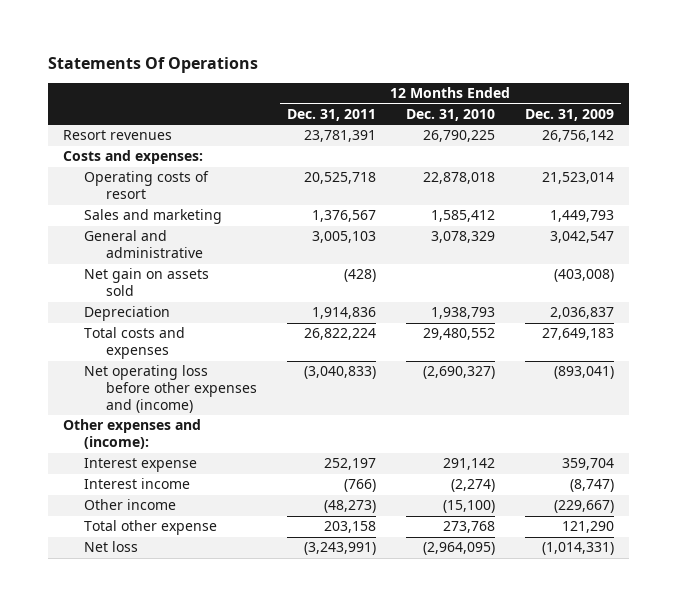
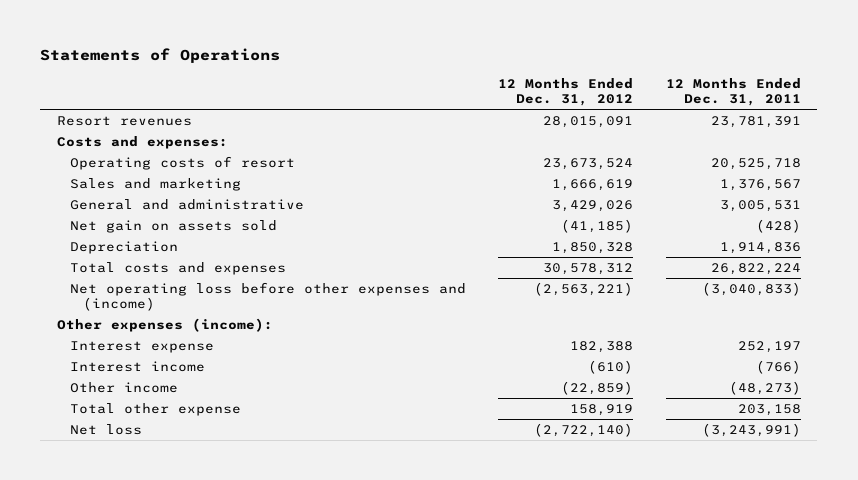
- Statements Of Operations
+ Statements of Operations
- | 12 Months Ended Dec. 31, 2011 | 12 Months Ended Dec. 31, 2010 | 12 Months Ended Dec. 31, 2009
+ | 12 Months Ended Dec. 31, 2012 | 12 Months Ended Dec. 31, 2011
- General and administrative | 3,005,103 | 3,078,329 | 3,042,547
+ General and administrative | 3,429,026 | 3,005,531
- Other expenses and (income):
+ Other expenses (income):

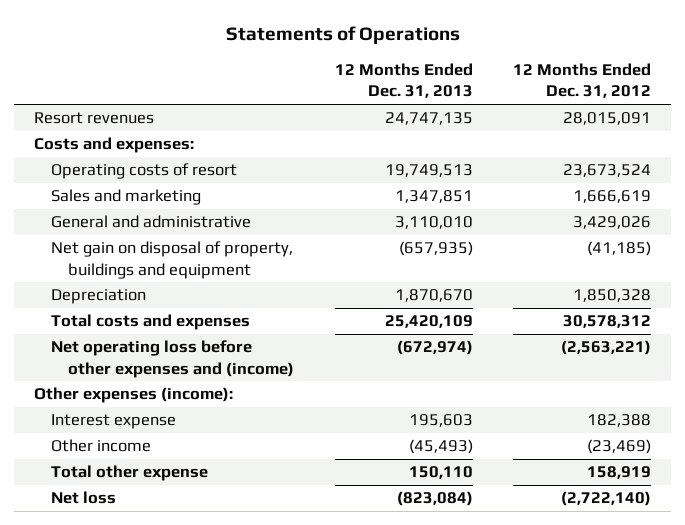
- | 12 Months Ended Dec. 31, 2012 | 12 Months Ended Dec. 31, 2011
+ | 12 Months Ended Dec. 31, 2013 | 12 Months Ended Dec. 31, 2012
- Net gain on assets sold | (41,185) | (428)
+ Net gain on disposal of property, buildings and equipment | (657,935) | (41,185)
- Interest income | (610) | (766)
- Other income | (22,859) | (48,273)
+ Other income | (45,493) | (23,469)

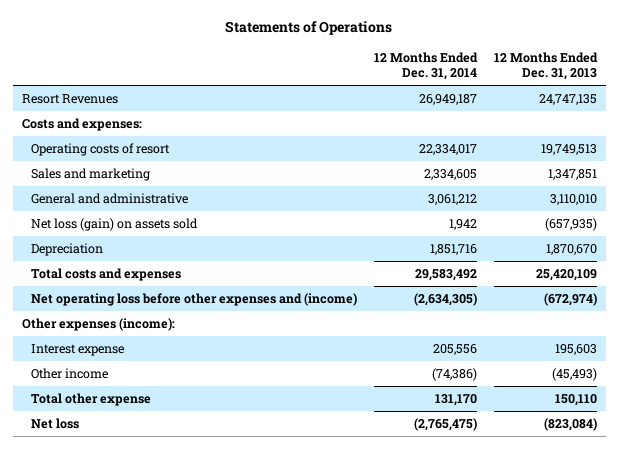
- | 12 Months Ended Dec. 31, 2013 | 12 Months Ended Dec. 31, 2012
+ | 12 Months Ended Dec. 31, 2014 | 12 Months Ended Dec. 31, 2013
- Resort revenues | 24,747,135 | 28,015,091
+ Resort Revenues | 26,949,187 | 24,747,135
- Net gain on disposal of property, buildings and equipment | (657,935) | (41,185)
+ Net loss (gain) on assets sold | 1,942 | (657,935)

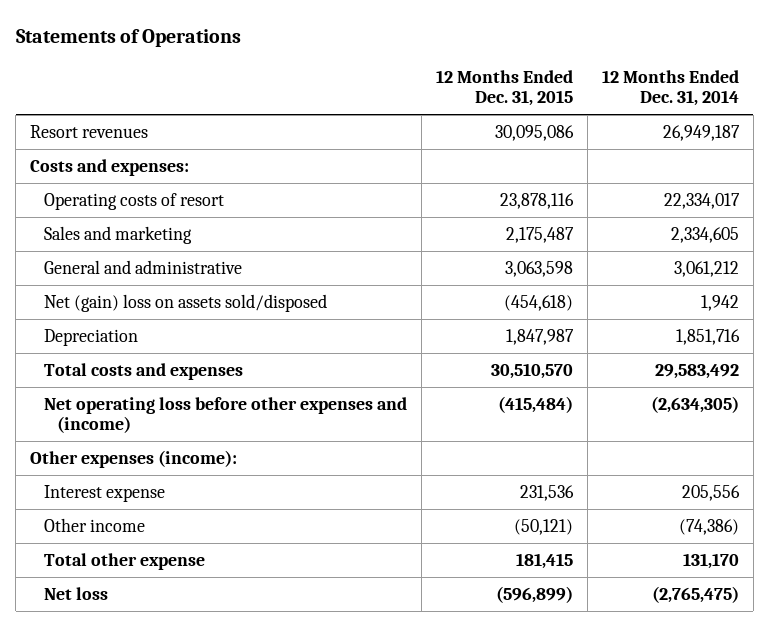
- | 12 Months Ended Dec. 31, 2014 | 12 Months Ended Dec. 31, 2013
+ | 12 Months Ended Dec. 31, 2015 | 12 Months Ended Dec. 31, 2014
- Resort Revenues | 26,949,187 | 24,747,135
+ Resort revenues | 30,095,086 | 26,949,187
- Net loss (gain) on assets sold | 1,942 | (657,935)
+ Net (gain) loss on assets sold/disposed | (454,618) | 1,942

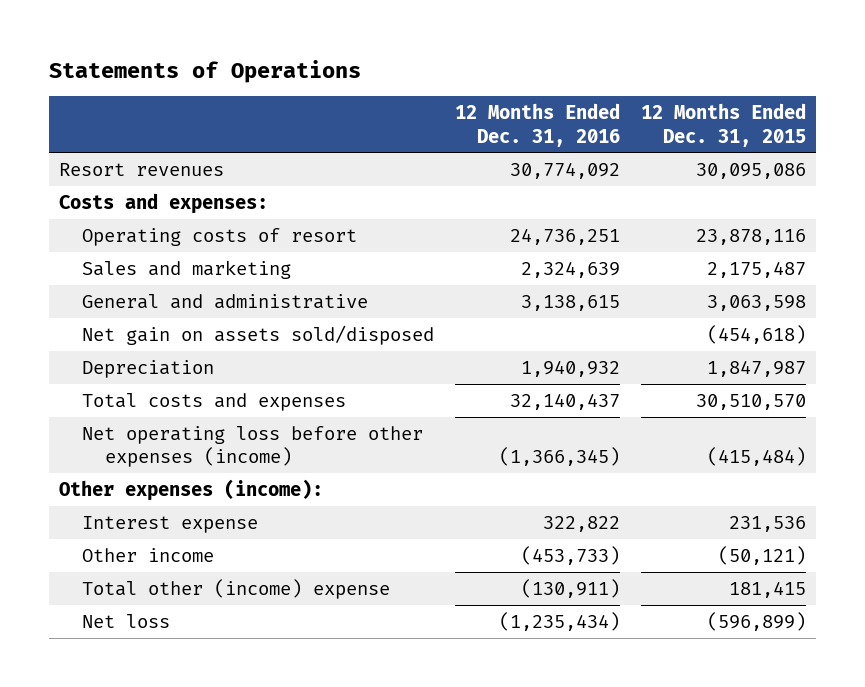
- | 12 Months Ended Dec. 31, 2015 | 12 Months Ended Dec. 31, 2014
+ | 12 Months Ended Dec. 31, 2016 | 12 Months Ended Dec. 31, 2015
- Net (gain) loss on assets sold/disposed | (454,618) | 1,942
+ Net gain on assets sold/disposed | | (454,618)
- Net operating loss before other expenses and (income) | (415,484) | (2,634,305)
+ Net operating loss before other expenses (income) | (1,366,345) | (415,484)
- Total other expense | 181,415 | 131,170
+ Total other (income) expense | (130,911) | 181,415

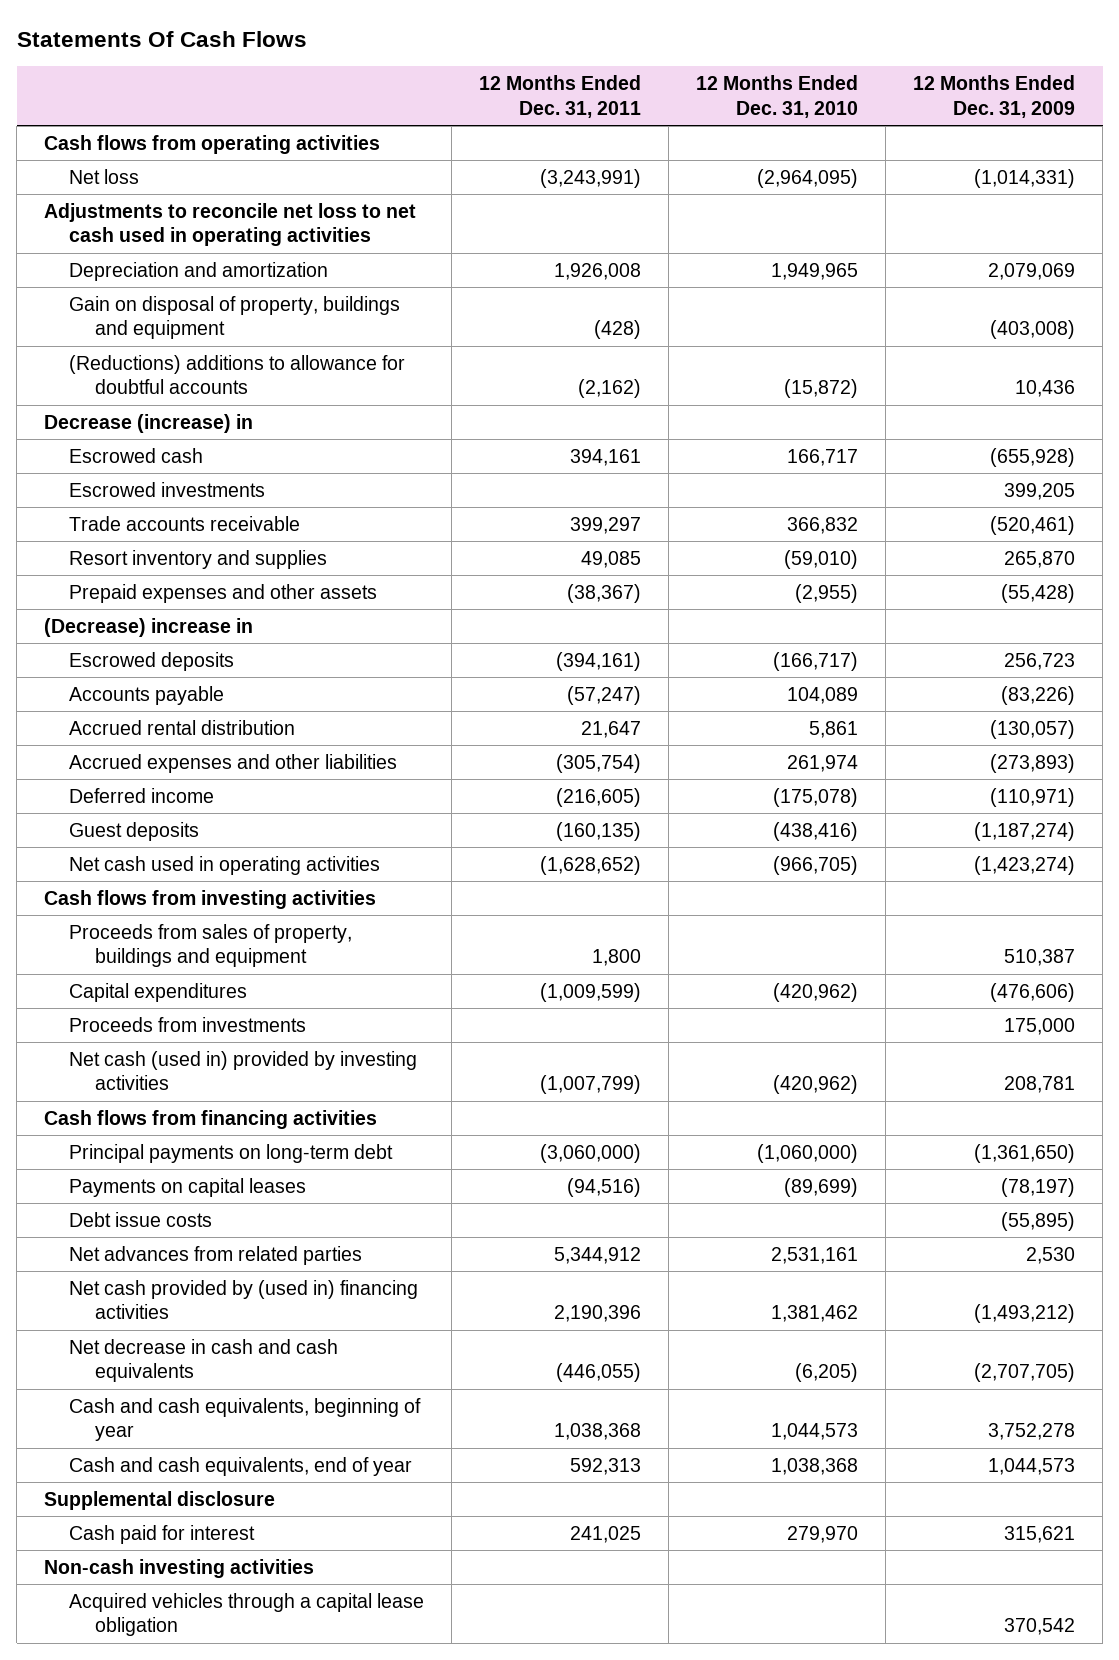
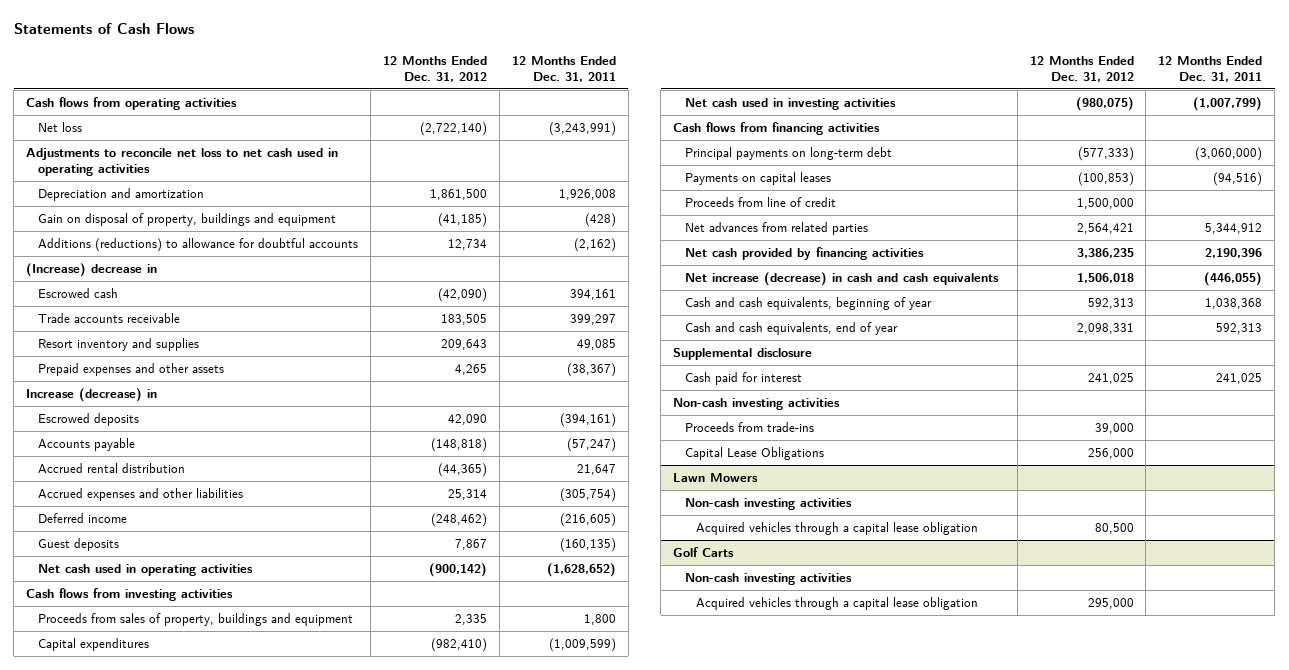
- Statements Of Cash Flows
+ Statements of Cash Flows
- | 12 Months Ended Dec. 31, 2011 | 12 Months Ended Dec. 31, 2010 | 12 Months Ended Dec. 31, 2009
+ | 12 Months Ended Dec. 31, 2012 | 12 Months Ended Dec. 31, 2011
- (Reductions) additions to allowance for doubtful accounts | (2,162) | (15,872) | 10,436
- Decrease (increase) in
+ Additions (reductions) to allowance for doubtful accounts | 12,734 | (2,162)
+ (Increase) decrease in
- Escrowed investments | | | 399,205
- (Decrease) increase in
+ Increase (decrease) in
- Proceeds from investments | | | 175,000
- Net cash (used in) provided by investing activities | (1,007,799) | (420,962) | 208,781
+ Net cash used in investing activities | (980,075) | (1,007,799)
- Debt issue costs | | | (55,895)
+ Proceeds from line of credit | 1,500,000 |
- Net cash provided by (used in) financing activities | 2,190,396 | 1,381,462 | (1,493,212)
- Net decrease in cash and cash equivalents | (446,055) | (6,205) | (2,707,705)
+ Net cash provided by financing activities | 3,386,235 | 2,190,396
+ Net increase (decrease) in cash and cash equivalents | 1,506,018 | (446,055)
+ Proceeds from trade-ins | 39,000 |
+ Capital Lease Obligations | 256,000 |
+ Lawn Mowers
+ Non-cash investing activities
+ Golf Carts
+ Non-cash investing activities
+ Acquired vehicles through a capital lease obligation | 295,000 |

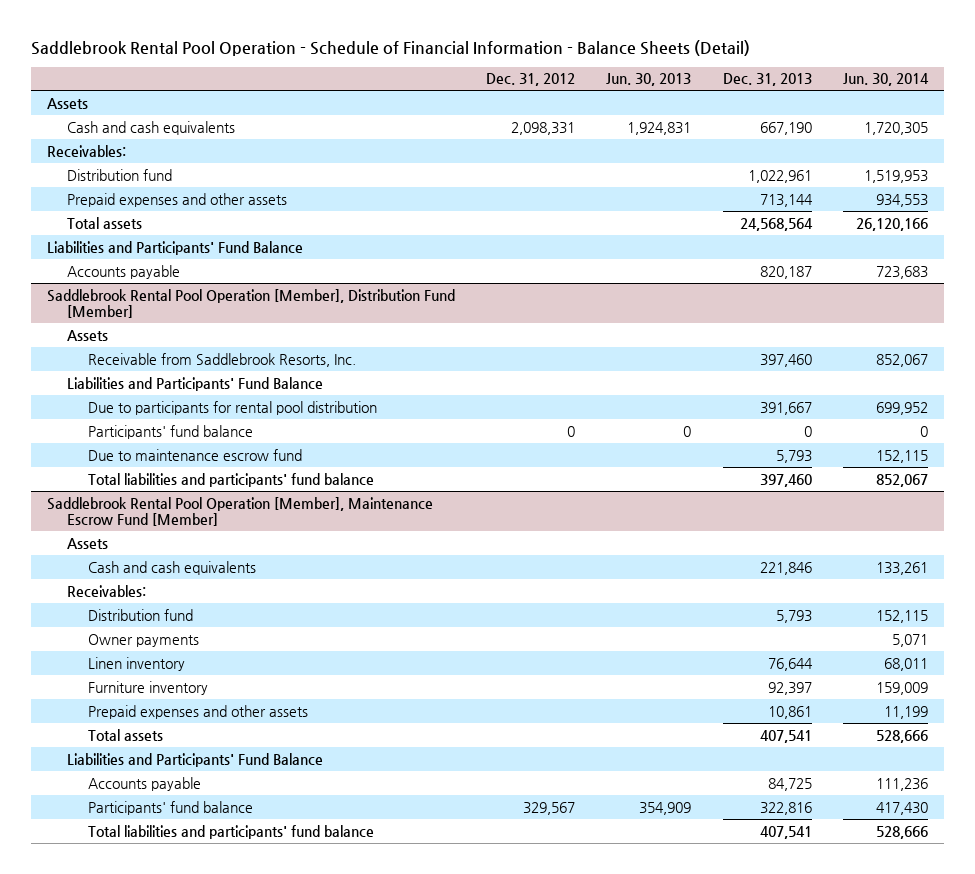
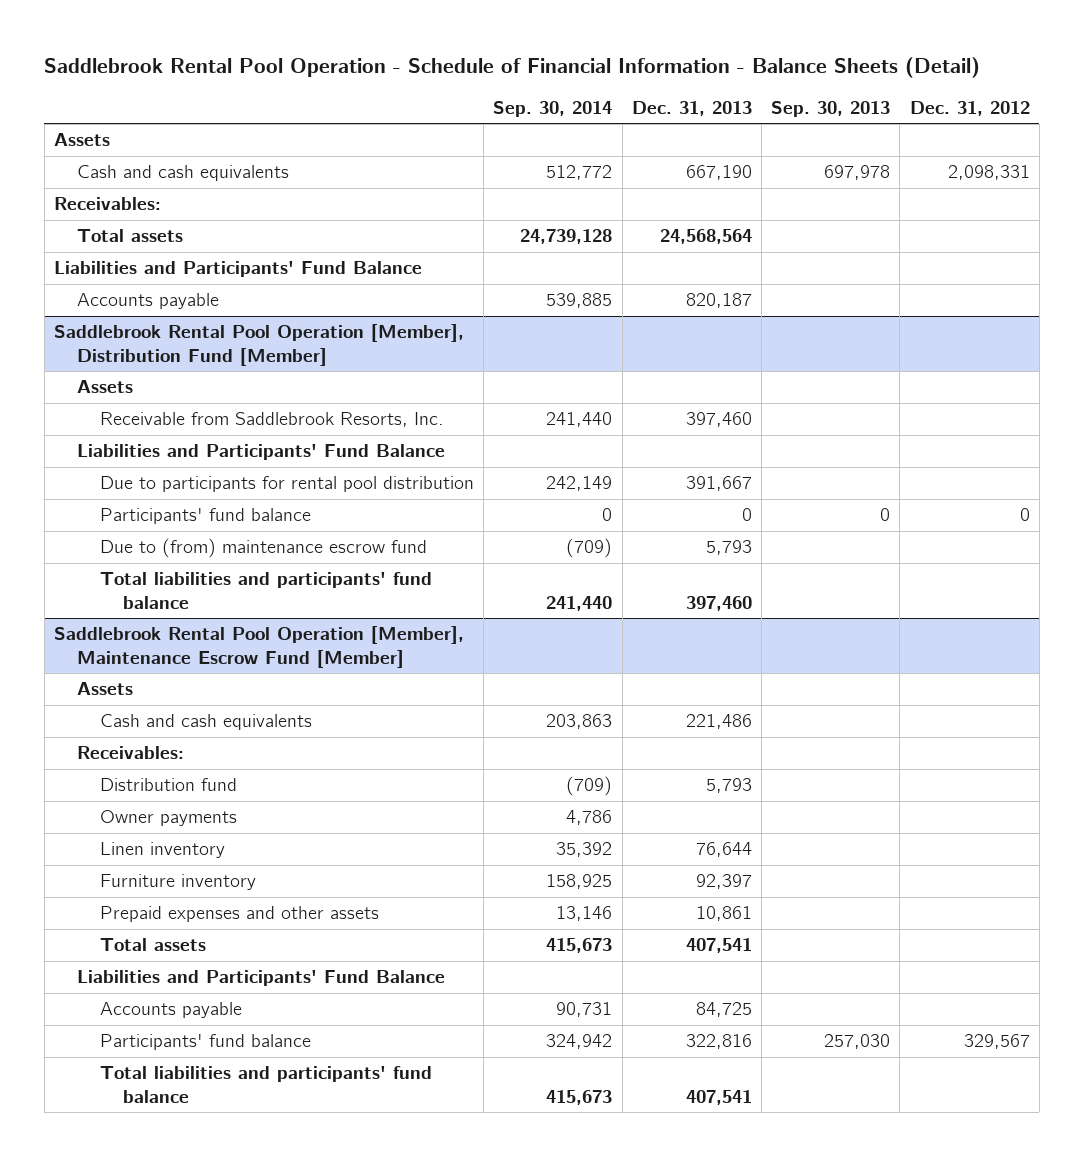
- | Dec. 31, 2012 | Jun. 30, 2013 | Dec. 31, 2013 | Jun. 30, 2014
+ | Sep. 30, 2014 | Dec. 31, 2013 | Sep. 30, 2013 | Dec. 31, 2012
- Distribution fund | | | 1,022,961 | 1,519,953
- Prepaid expenses and other assets | | | 713,144 | 934,553
@ Saddlebrook Rental Pool Operation [Member], Distribution Fund [Member]
- Due to maintenance escrow fund | | | 5,793 | 152,115
+ Due to (from) maintenance escrow fund | (709) | 5,793 | |
@ Saddlebrook Rental Pool Operation [Member], Maintenance Escrow Fund [Member]
- Cash and cash equivalents | | | 221,846 | 133,261
+ Cash and cash equivalents | 203,863 | 221,486 | |

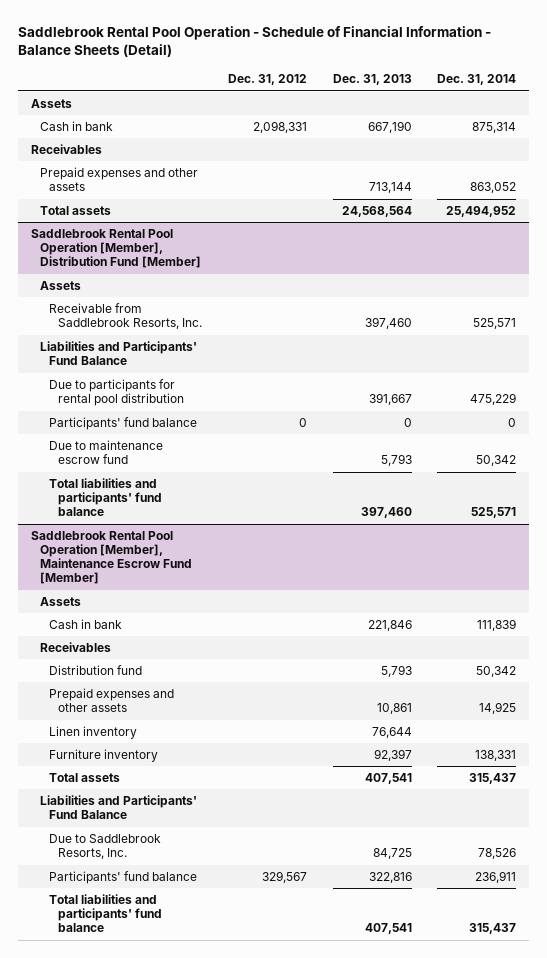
- | Sep. 30, 2014 | Dec. 31, 2013 | Sep. 30, 2013 | Dec. 31, 2012
+ | Dec. 31, 2012 | Dec. 31, 2013 | Dec. 31, 2014
- Cash and cash equivalents | 512,772 | 667,190 | 697,978 | 2,098,331
- Receivables:
+ Cash in bank | 2,098,331 | 667,190 | 875,314
+ Receivables
+ Prepaid expenses and other assets | | 713,144 | 863,052
- Liabilities and Participants' Fund Balance
- Accounts payable | 539,885 | 820,187 | |
@ Saddlebrook Rental Pool Operation [Member], Distribution Fund [Member]
- Due to (from) maintenance escrow fund | (709) | 5,793 | |
+ Due to maintenance escrow fund | | 5,793 | 50,342
@ Saddlebrook Rental Pool Operation [Member], Maintenance Escrow Fund [Member]
- Cash and cash equivalents | 203,863 | 221,486 | |
- Receivables:
+ Cash in bank | | 221,846 | 111,839
+ Receivables
- Owner payments | 4,786 | | |
moved up: Prepaid expenses and other assets | | 10,861 | 14,925
- Accounts payable | 90,731 | 84,725 | |
+ Due to Saddlebrook Resorts, Inc. | | 84,725 | 78,526

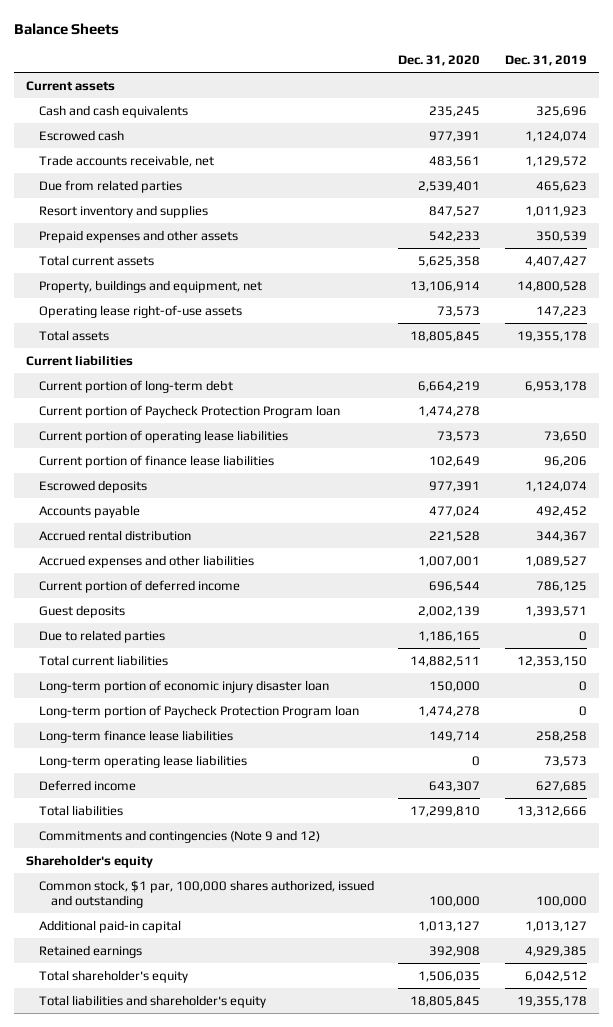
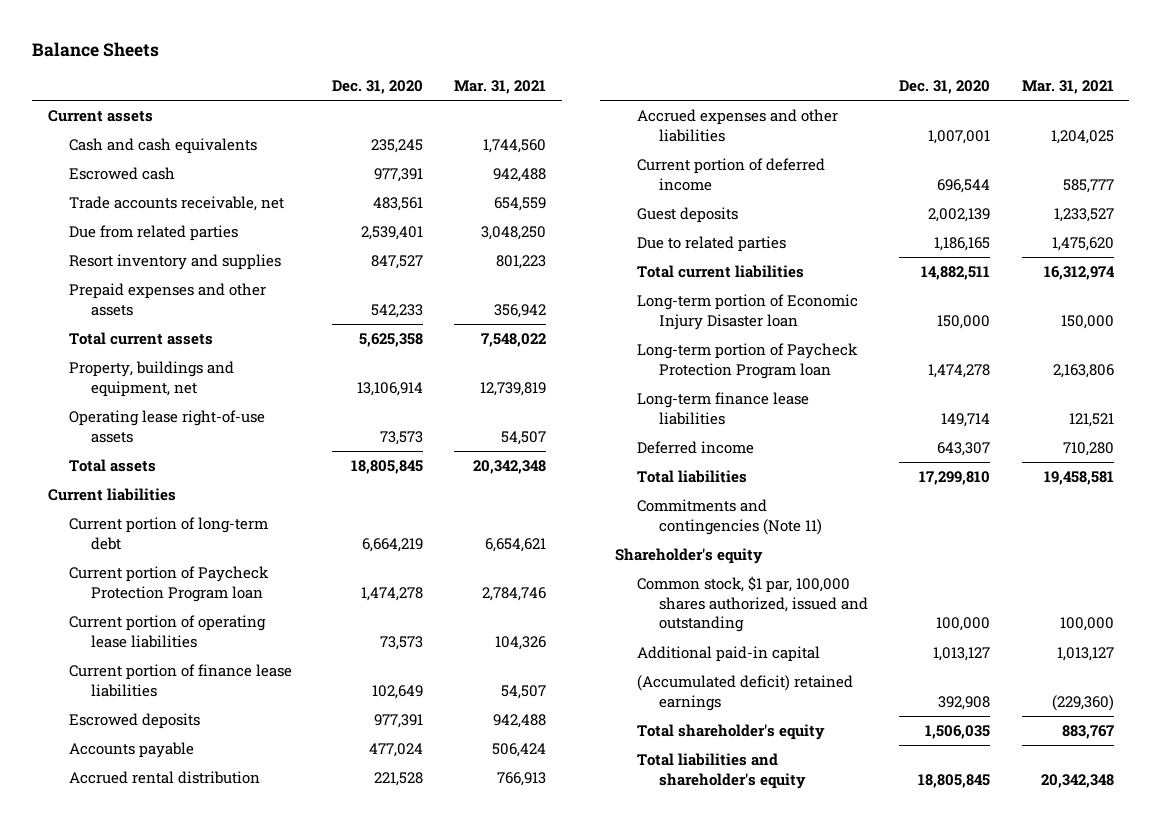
- | Dec. 31, 2020 | Dec. 31, 2019
+ | Dec. 31, 2020 | Mar. 31, 2021
- Long-term portion of economic injury disaster loan | 150,000 | 0
+ Long-term portion of Economic Injury Disaster loan | 150,000 | 150,000
- Long-term operating lease liabilities | 0 | 73,573
- Commitments and contingencies (Note 9 and 12)
+ Commitments and contingencies (Note 11)
- Retained earnings | 392,908 | 4,929,385
+ (Accumulated deficit) retained earnings | 392,908 | (229,360)

